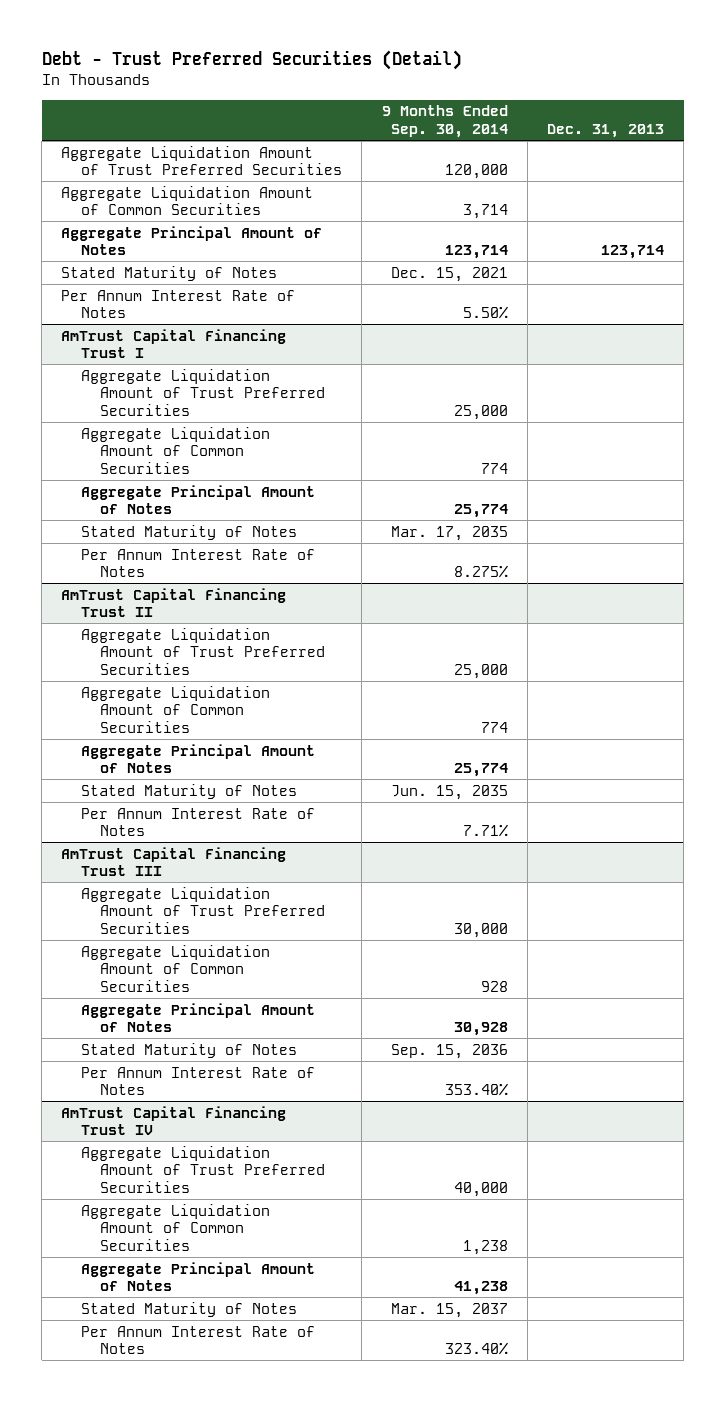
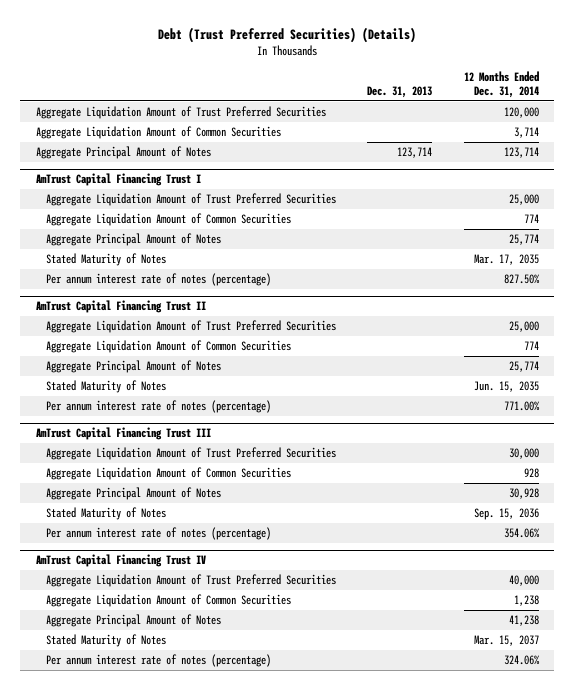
- Debt - Trust Preferred Securities (Detail)
+ Debt (Trust Preferred Securities) (Details)
- | 9 Months Ended Sep. 30, 2014 | Dec. 31, 2013
+ | Dec. 31, 2013 | 12 Months Ended Dec. 31, 2014
- Stated Maturity of Notes | Dec. 15, 2021 |
- Per Annum Interest Rate of Notes | 5.50% |
@ AmTrust Capital Financing Trust I
- Per Annum Interest Rate of Notes | 8.275% |
+ Per annum interest rate of notes (percentage) | | 827.50%
@ AmTrust Capital Financing Trust II
- Per Annum Interest Rate of Notes | 7.71% |
+ Per annum interest rate of notes (percentage) | | 771.00%
@ AmTrust Capital Financing Trust III
- Per Annum Interest Rate of Notes | 353.40% |
+ Per annum interest rate of notes (percentage) | | 354.06%
@ AmTrust Capital Financing Trust IV
- Per Annum Interest Rate of Notes | 323.40% |
+ Per annum interest rate of notes (percentage) | | 324.06%

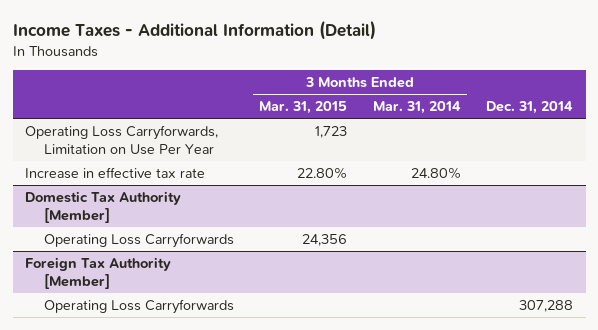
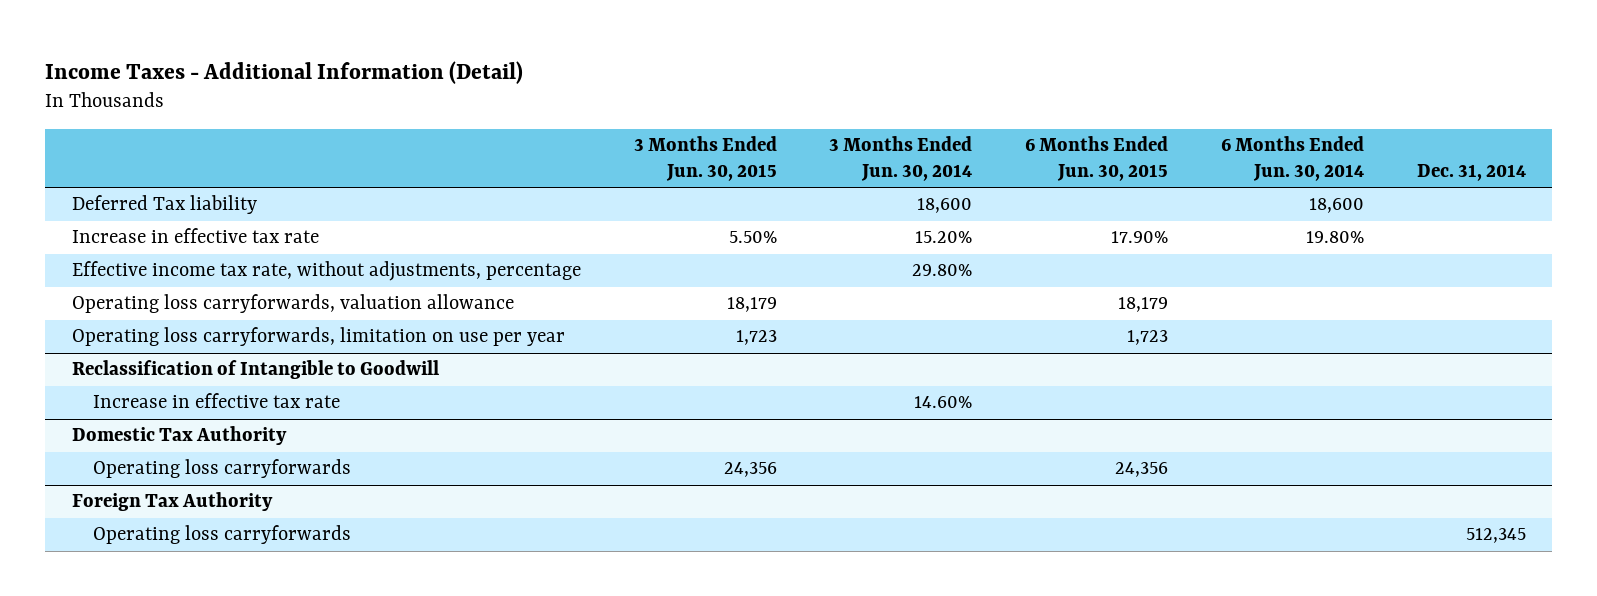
- | 3 Months Ended Mar. 31, 2015 | 3 Months Ended Mar. 31, 2014 | Dec. 31, 2014
+ | 3 Months Ended Jun. 30, 2015 | 3 Months Ended Jun. 30, 2014 | 6 Months Ended Jun. 30, 2015 | 6 Months Ended Jun. 30, 2014 | Dec. 31, 2014
- Operating Loss Carryforwards, Limitation on Use Per Year | 1,723 | |
+ Deferred Tax liability | | 18,600 | | 18,600 |
- Domestic Tax Authority [Member]
- Operating Loss Carryforwards | 24,356 | |
- Foreign Tax Authority [Member]
- Operating Loss Carryforwards | | | 307,288
+ Effective income tax rate, without adjustments, percentage | | 29.80% | | |
+ Operating loss carryforwards, valuation allowance | 18,179 | | 18,179 | |
+ Operating loss carryforwards, limitation on use per year | 1,723 | | 1,723 | |
+ Reclassification of Intangible to Goodwill
+ Increase in effective tax rate | | 14.60% | | |
+ Domestic Tax Authority
+ Operating loss carryforwards | 24,356 | | 24,356 | |
+ Foreign Tax Authority
+ Operating loss carryforwards | | | | | 512,345

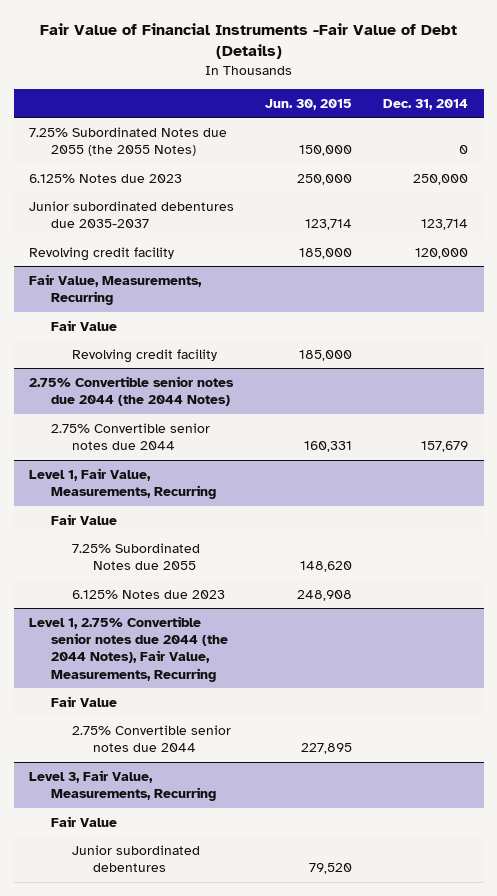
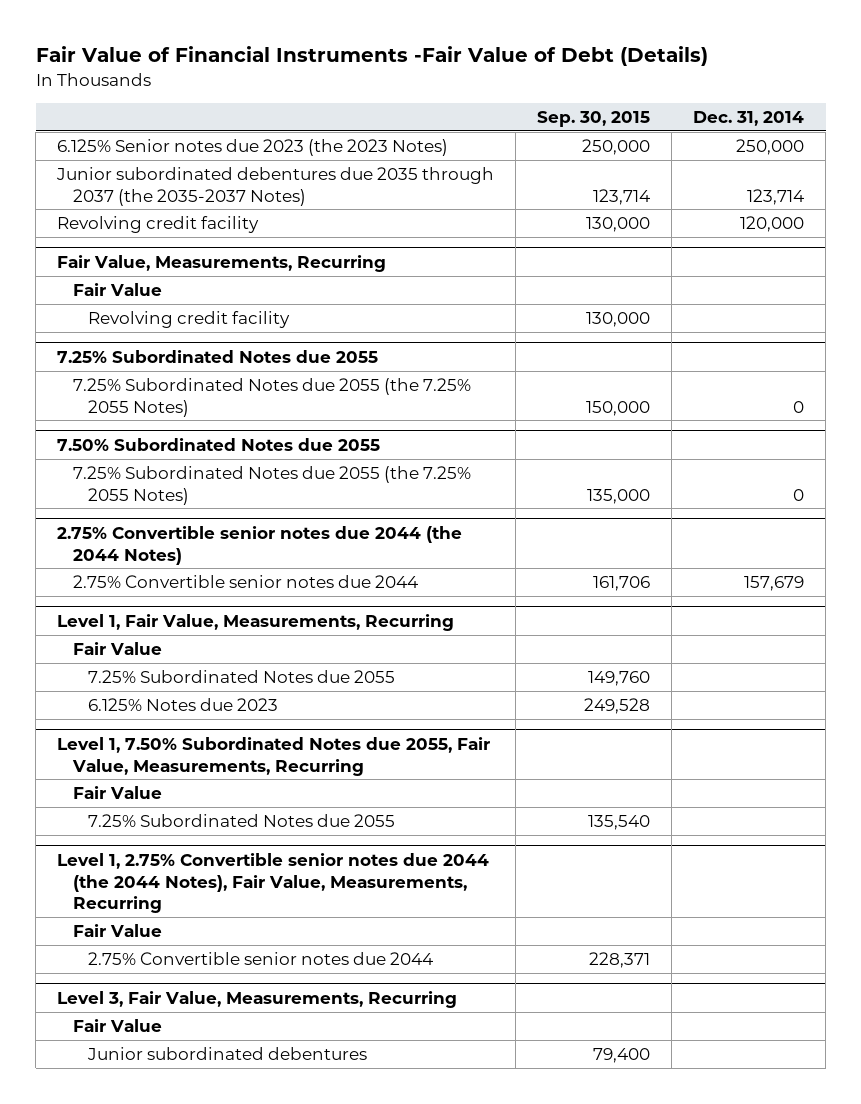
- | Jun. 30, 2015 | Dec. 31, 2014
+ | Sep. 30, 2015 | Dec. 31, 2014
- 7.25% Subordinated Notes due 2055 (the 2055 Notes) | 150,000 | 0
- 6.125% Notes due 2023 | 250,000 | 250,000
- Junior subordinated debentures due 2035-2037 | 123,714 | 123,714
+ 6.125% Senior notes due 2023 (the 2023 Notes) | 250,000 | 250,000
+ Junior subordinated debentures due 2035 through 2037 (the 2035-2037 Notes) | 123,714 | 123,714
+ 7.25% Subordinated Notes due 2055
+ 7.25% Subordinated Notes due 2055 (the 7.25% 2055 Notes) | 150,000 | 0
+ 7.50% Subordinated Notes due 2055
+ 7.25% Subordinated Notes due 2055 (the 7.25% 2055 Notes) | 135,000 | 0
+ Level 1, 7.50% Subordinated Notes due 2055, Fair Value, Measurements, Recurring
+ Fair Value
+ 7.25% Subordinated Notes due 2055 | 135,540 |

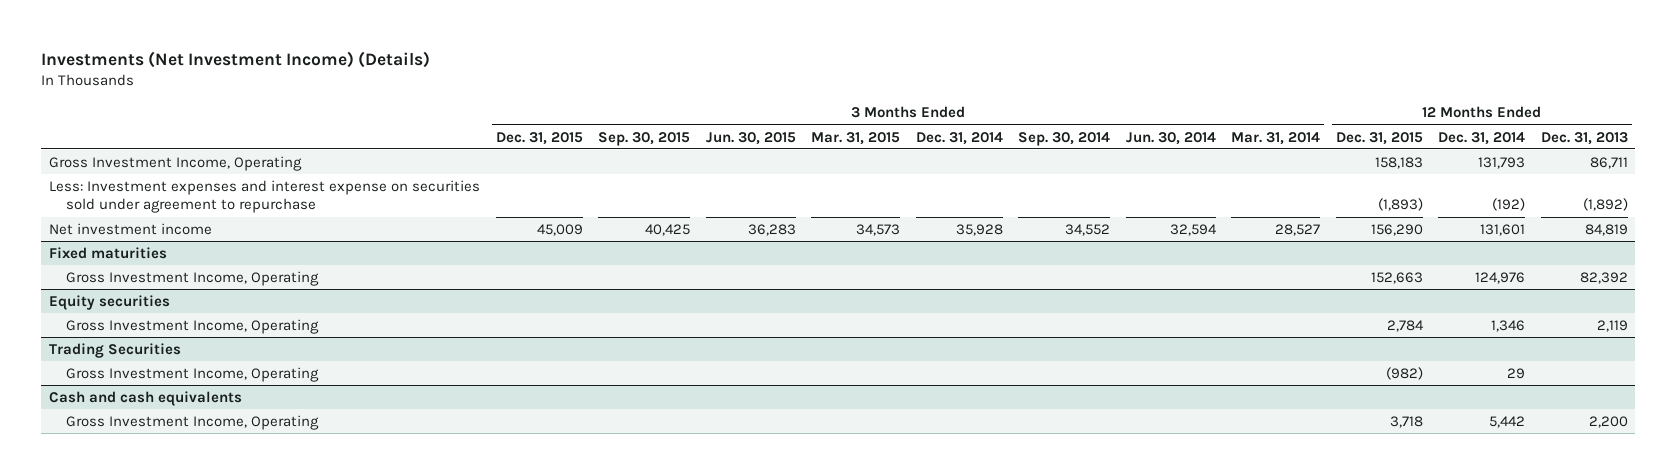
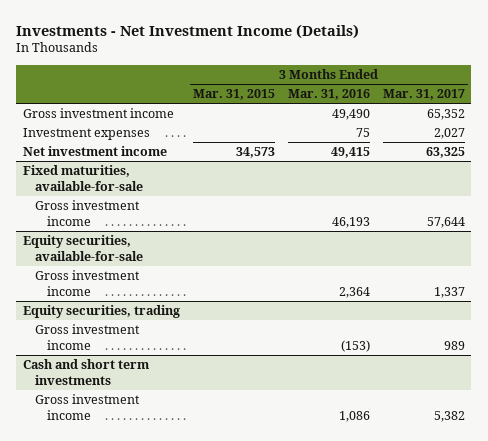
- Investments (Net Investment Income) (Details)
+ Investments - Net Investment Income (Details)
- | 3 Months Ended Dec. 31, 2015 | 3 Months Ended Sep. 30, 2015 | 3 Months Ended Jun. 30, 2015 | 3 Months Ended Mar. 31, 2015 | 3 Months Ended Dec. 31, 2014 | 3 Months Ended Sep. 30, 2014 | 3 Months Ended Jun. 30, 2014 | 3 Months Ended Mar. 31, 2014 | 12 Months Ended Dec. 31, 2015 | 12 Months Ended Dec. 31, 2014 | 12 Months Ended Dec. 31, 2013
+ | 3 Months Ended Mar. 31, 2015 | 3 Months Ended Mar. 31, 2016 | 3 Months Ended Mar. 31, 2017
- Gross Investment Income, Operating | | | | | | | | | 158,183 | 131,793 | 86,711
- Less: Investment expenses and interest expense on securities sold under agreement to repurchase | | | | | | | | | (1,893) | (192) | (1,892)
+ Gross investment income | | 49,490 | 65,352
+ Investment expenses | | 75 | 2,027
- Fixed maturities
- Gross Investment Income, Operating | | | | | | | | | 152,663 | 124,976 | 82,392
- Equity securities
- Gross Investment Income, Operating | | | | | | | | | 2,784 | 1,346 | 2,119
- Trading Securities
- Gross Investment Income, Operating | | | | | | | | | (982) | 29 |
- Cash and cash equivalents
- Gross Investment Income, Operating | | | | | | | | | 3,718 | 5,442 | 2,200
+ Fixed maturities, available-for-sale
+ Gross investment income | | 46,193 | 57,644
+ Equity securities, available-for-sale
+ Gross investment income | | 2,364 | 1,337
+ Equity securities, trading
+ Gross investment income | | (153) | 989
+ Cash and short term investments
+ Gross investment income | | 1,086 | 5,382

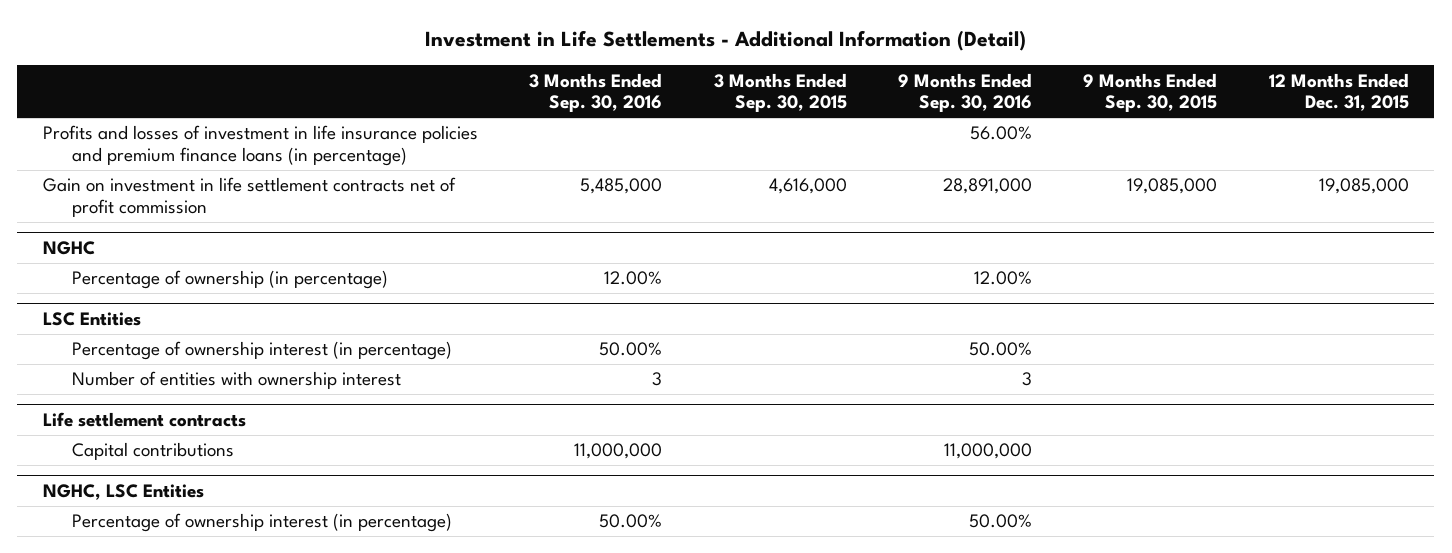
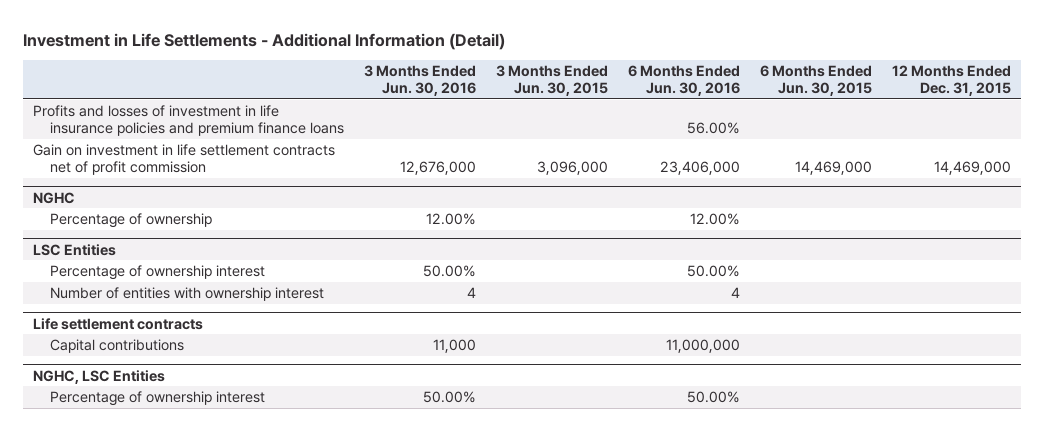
- | 3 Months Ended Sep. 30, 2016 | 3 Months Ended Sep. 30, 2015 | 9 Months Ended Sep. 30, 2016 | 9 Months Ended Sep. 30, 2015 | 12 Months Ended Dec. 31, 2015
+ | 3 Months Ended Jun. 30, 2016 | 3 Months Ended Jun. 30, 2015 | 6 Months Ended Jun. 30, 2016 | 6 Months Ended Jun. 30, 2015 | 12 Months Ended Dec. 31, 2015
- Profits and losses of investment in life insurance policies and premium finance loans (in percentage) | | | 56.00% | |
- Gain on investment in life settlement contracts net of profit commission | 5,485,000 | 4,616,000 | 28,891,000 | 19,085,000 | 19,085,000
+ Profits and losses of investment in life insurance policies and premium finance loans | | | 56.00% | |
+ Gain on investment in life settlement contracts net of profit commission | 12,676,000 | 3,096,000 | 23,406,000 | 14,469,000 | 14,469,000
@ NGHC
- Percentage of ownership (in percentage) | 12.00% | | 12.00% | |
+ Percentage of ownership | 12.00% | | 12.00% | |
@ LSC Entities
- Percentage of ownership interest (in percentage) | 50.00% | | 50.00% | |
+ Percentage of ownership interest | 50.00% | | 50.00% | |
@ NGHC, LSC Entities
- Percentage of ownership interest (in percentage) | 50.00% | | 50.00% | |
+ Percentage of ownership interest | 50.00% | | 50.00% | |

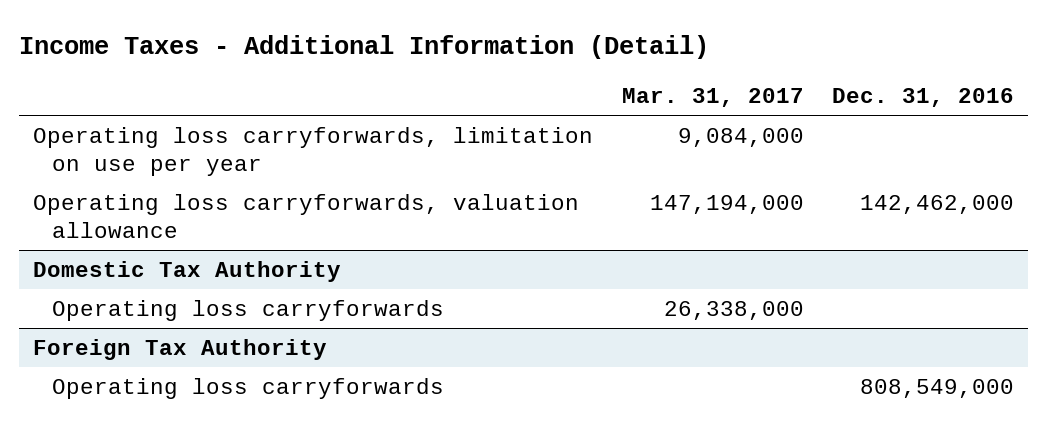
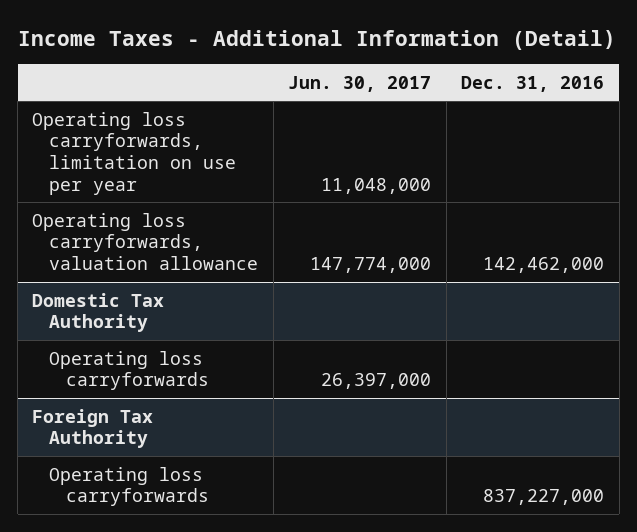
- | Mar. 31, 2017 | Dec. 31, 2016
+ | Jun. 30, 2017 | Dec. 31, 2016
@ Foreign Tax Authority
- Operating loss carryforwards | | 808,549,000
+ Operating loss carryforwards | | 837,227,000

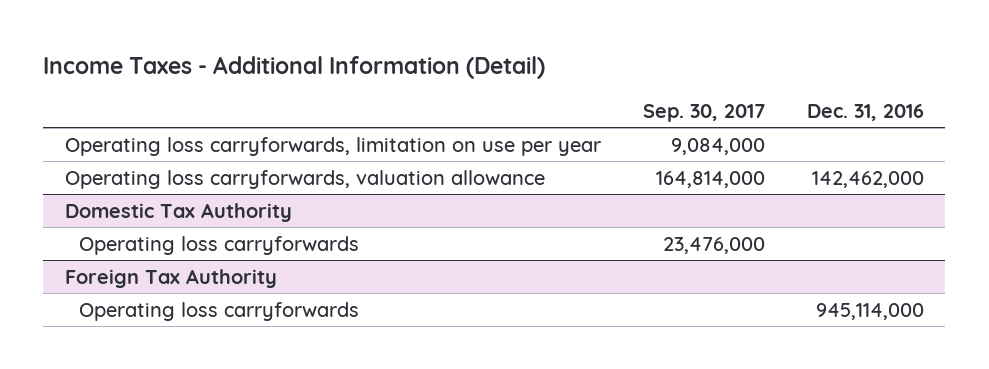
- | Jun. 30, 2017 | Dec. 31, 2016
+ | Sep. 30, 2017 | Dec. 31, 2016
@ Foreign Tax Authority
- Operating loss carryforwards | | 837,227,000
+ Operating loss carryforwards | | 945,114,000

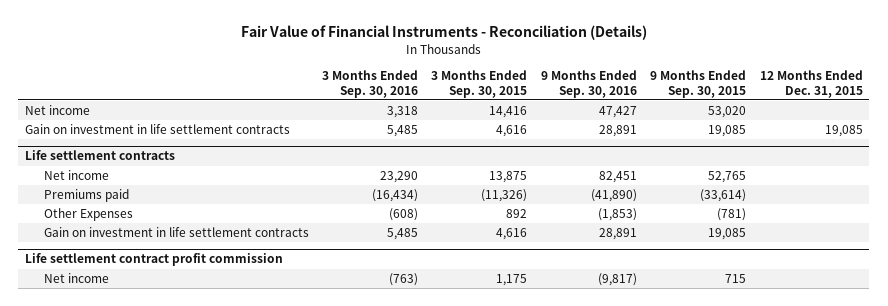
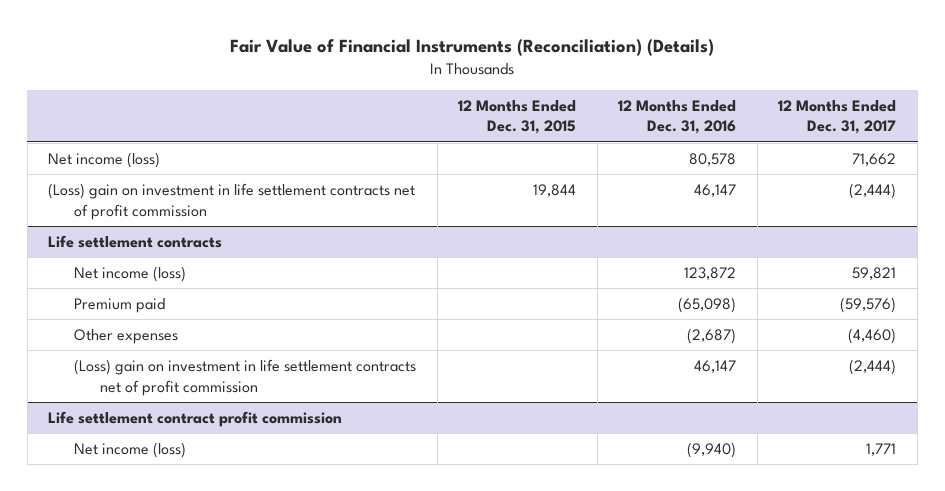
- Fair Value of Financial Instruments - Reconciliation (Details)
+ Fair Value of Financial Instruments (Reconciliation) (Details)
- | 3 Months Ended Sep. 30, 2016 | 3 Months Ended Sep. 30, 2015 | 9 Months Ended Sep. 30, 2016 | 9 Months Ended Sep. 30, 2015 | 12 Months Ended Dec. 31, 2015
+ | 12 Months Ended Dec. 31, 2015 | 12 Months Ended Dec. 31, 2016 | 12 Months Ended Dec. 31, 2017
- Net income | 3,318 | 14,416 | 47,427 | 53,020 |
- Gain on investment in life settlement contracts | 5,485 | 4,616 | 28,891 | 19,085 | 19,085
+ Net income (loss) | | 80,578 | 71,662
+ (Loss) gain on investment in life settlement contracts net of profit commission | 19,844 | 46,147 | (2,444)
@ Life settlement contracts
- Net income | 23,290 | 13,875 | 82,451 | 52,765 |
- Premiums paid | (16,434) | (11,326) | (41,890) | (33,614) |
- Other Expenses | (608) | 892 | (1,853) | (781) |
- Gain on investment in life settlement contracts | 5,485 | 4,616 | 28,891 | 19,085 |
+ Net income (loss) | | 123,872 | 59,821
+ Premium paid | | (65,098) | (59,576)
+ Other expenses | | (2,687) | (4,460)
+ (Loss) gain on investment in life settlement contracts net of profit commission | | 46,147 | (2,444)
@ Life settlement contract profit commission
- Net income | (763) | 1,175 | (9,817) | 715 |
+ Net income (loss) | | (9,940) | 1,771

